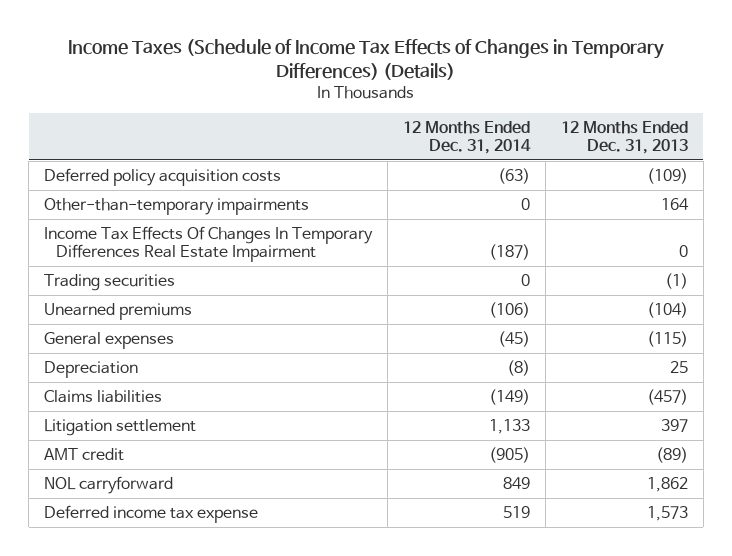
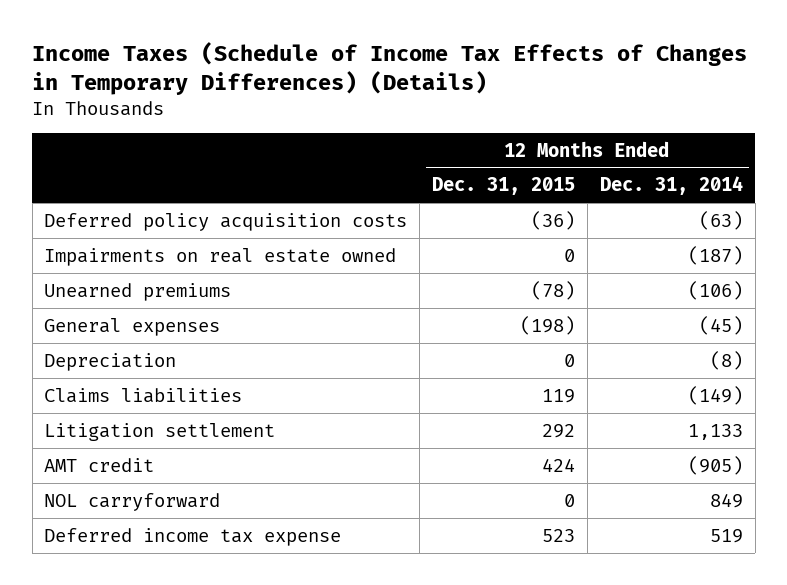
- | 12 Months Ended Dec. 31, 2014 | 12 Months Ended Dec. 31, 2013
+ | 12 Months Ended Dec. 31, 2015 | 12 Months Ended Dec. 31, 2014
- Other-than-temporary impairments | 0 | 164
- Income Tax Effects Of Changes In Temporary Differences Real Estate Impairment | (187) | 0
- Trading securities | 0 | (1)
+ Impairments on real estate owned | 0 | (187)

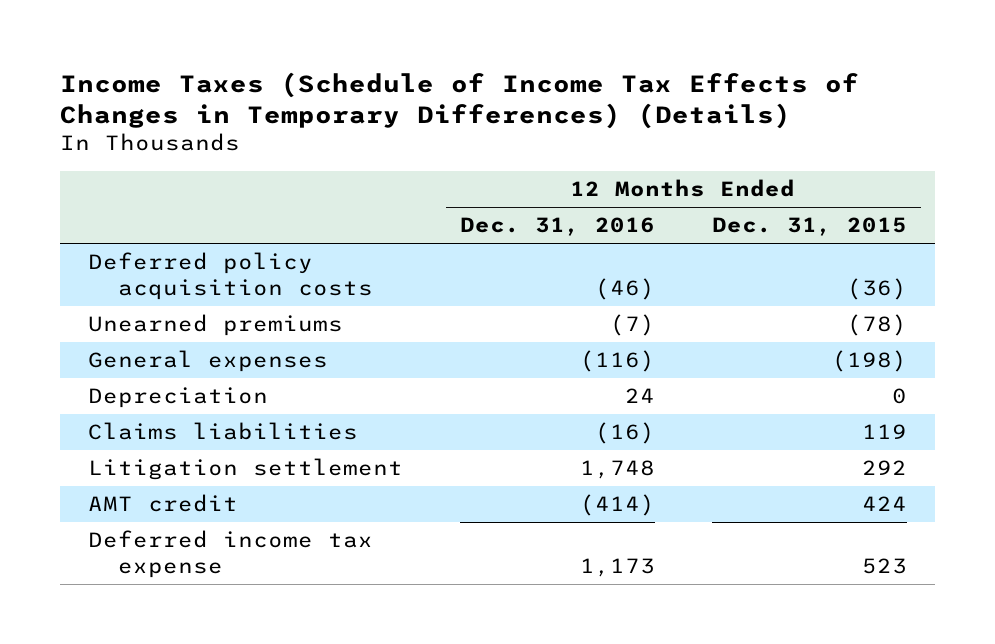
- | 12 Months Ended Dec. 31, 2015 | 12 Months Ended Dec. 31, 2014
+ | 12 Months Ended Dec. 31, 2016 | 12 Months Ended Dec. 31, 2015
- Impairments on real estate owned | 0 | (187)
- NOL carryforward | 0 | 849

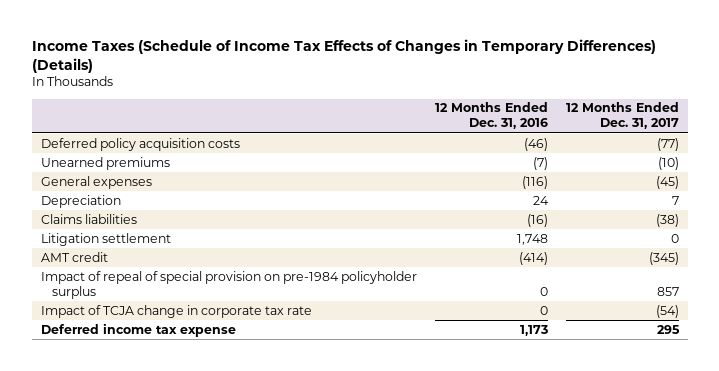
- | 12 Months Ended Dec. 31, 2016 | 12 Months Ended Dec. 31, 2015
+ | 12 Months Ended Dec. 31, 2016 | 12 Months Ended Dec. 31, 2017
+ Impact of repeal of special provision on pre-1984 policyholder surplus | 0 | 857
+ Impact of TCJA change in corporate tax rate | 0 | (54)

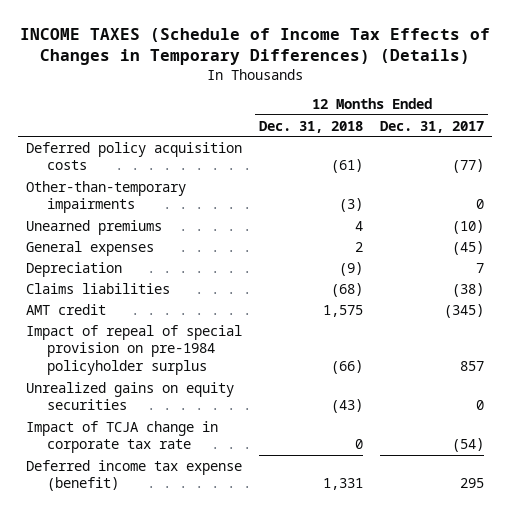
- Income Taxes (Schedule of Income Tax Effects of Changes in Temporary Differences) (Details)
+ INCOME TAXES (Schedule of Income Tax Effects of Changes in Temporary Differences) (Details)
- | 12 Months Ended Dec. 31, 2016 | 12 Months Ended Dec. 31, 2017
+ | 12 Months Ended Dec. 31, 2018 | 12 Months Ended Dec. 31, 2017
+ Other-than-temporary impairments | (3) | 0
- Litigation settlement | 1,748 | 0
+ Unrealized gains on equity securities | (43) | 0
- Deferred income tax expense | 1,173 | 295
+ Deferred income tax expense (benefit) | 1,331 | 295

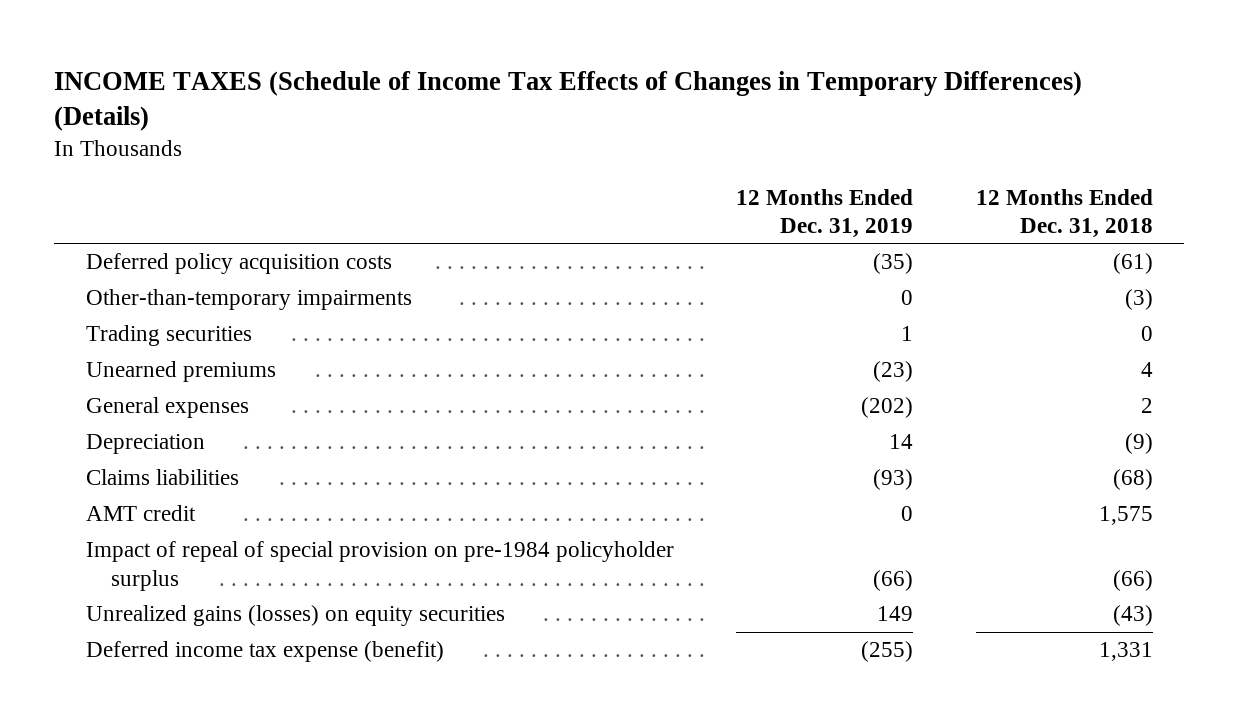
- | 12 Months Ended Dec. 31, 2018 | 12 Months Ended Dec. 31, 2017
+ | 12 Months Ended Dec. 31, 2019 | 12 Months Ended Dec. 31, 2018
+ Trading securities | 1 | 0
- Unrealized gains on equity securities | (43) | 0
- Impact of TCJA change in corporate tax rate | 0 | (54)
+ Unrealized gains (losses) on equity securities | 149 | (43)

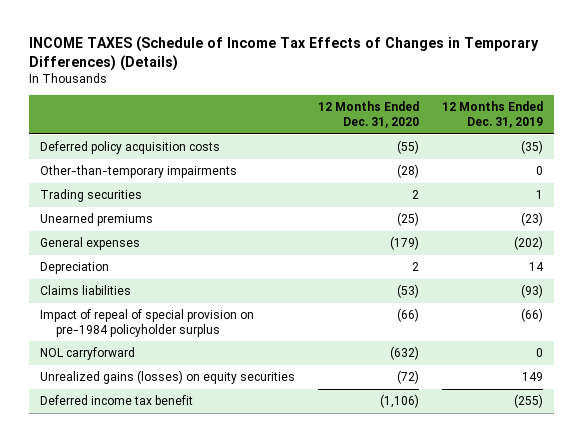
- | 12 Months Ended Dec. 31, 2019 | 12 Months Ended Dec. 31, 2018
+ | 12 Months Ended Dec. 31, 2020 | 12 Months Ended Dec. 31, 2019
- AMT credit | 0 | 1,575
+ NOL carryforward | (632) | 0
- Deferred income tax expense (benefit) | (255) | 1,331
+ Deferred income tax benefit | (1,106) | (255)

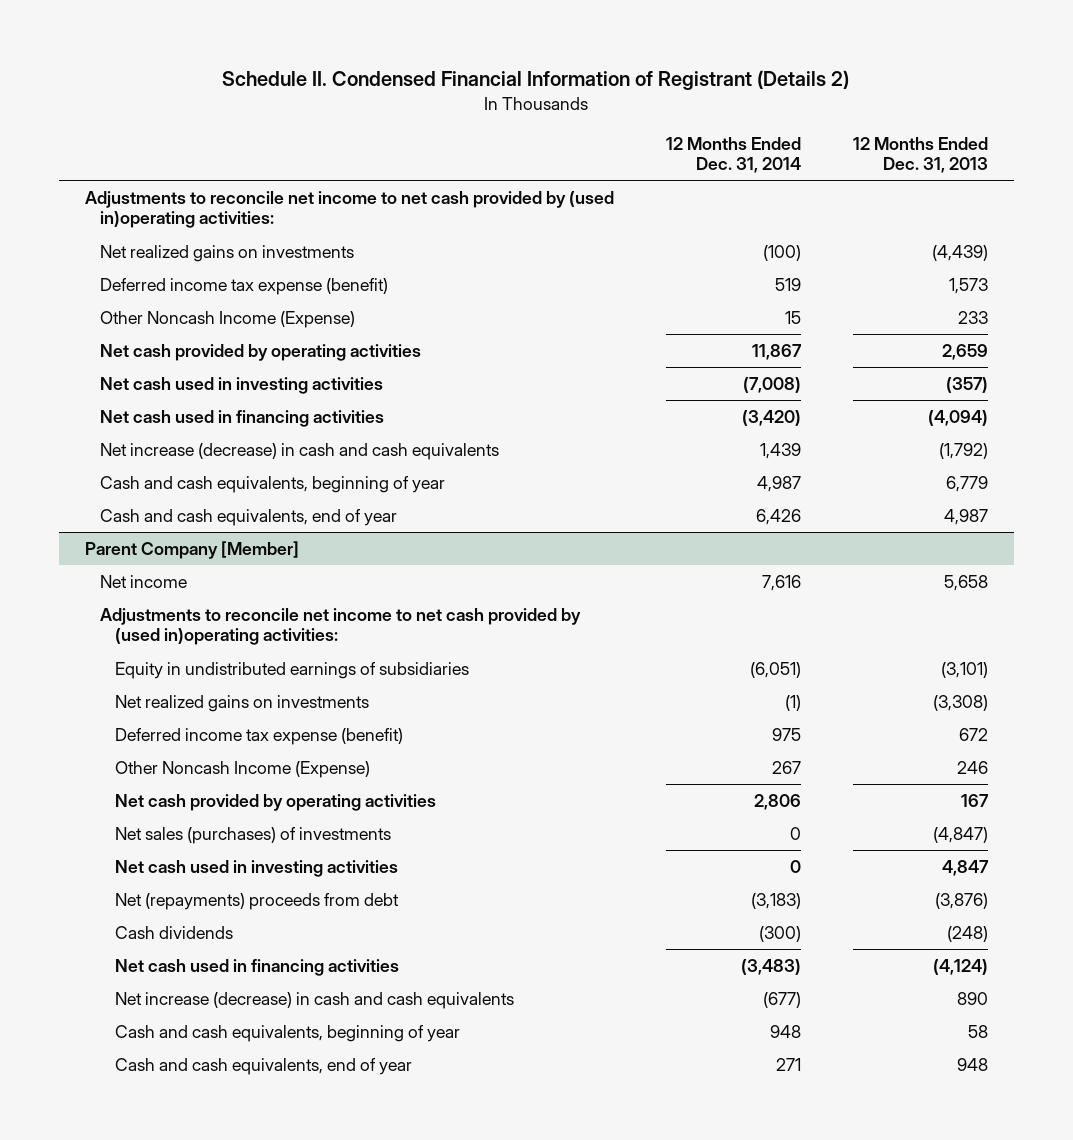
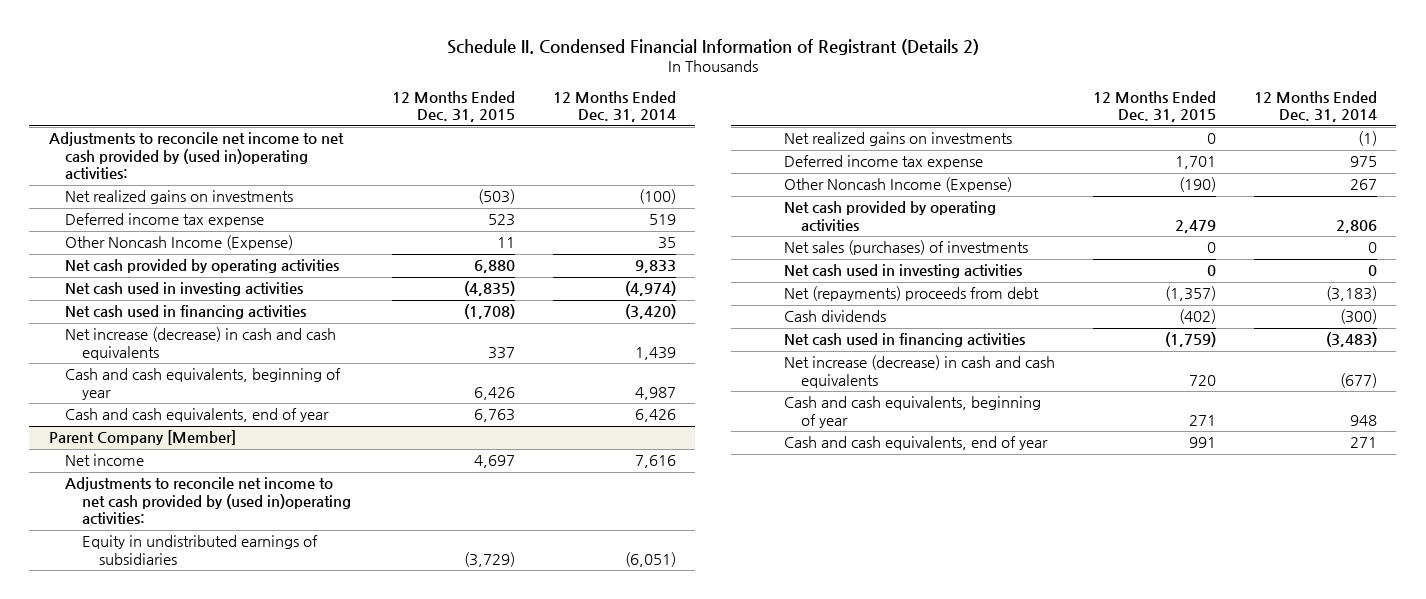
- | 12 Months Ended Dec. 31, 2014 | 12 Months Ended Dec. 31, 2013
+ | 12 Months Ended Dec. 31, 2015 | 12 Months Ended Dec. 31, 2014
- Deferred income tax expense (benefit) | 519 | 1,573
- Other Noncash Income (Expense) | 15 | 233
- Net cash provided by operating activities | 11,867 | 2,659
- Net cash used in investing activities | (7,008) | (357)
+ Deferred income tax expense | 523 | 519
+ Other Noncash Income (Expense) | 11 | 35
+ Net cash provided by operating activities | 6,880 | 9,833
+ Net cash used in investing activities | (4,835) | (4,974)
@ Parent Company [Member]
- Deferred income tax expense (benefit) | 975 | 672
+ Deferred income tax expense | 1,701 | 975

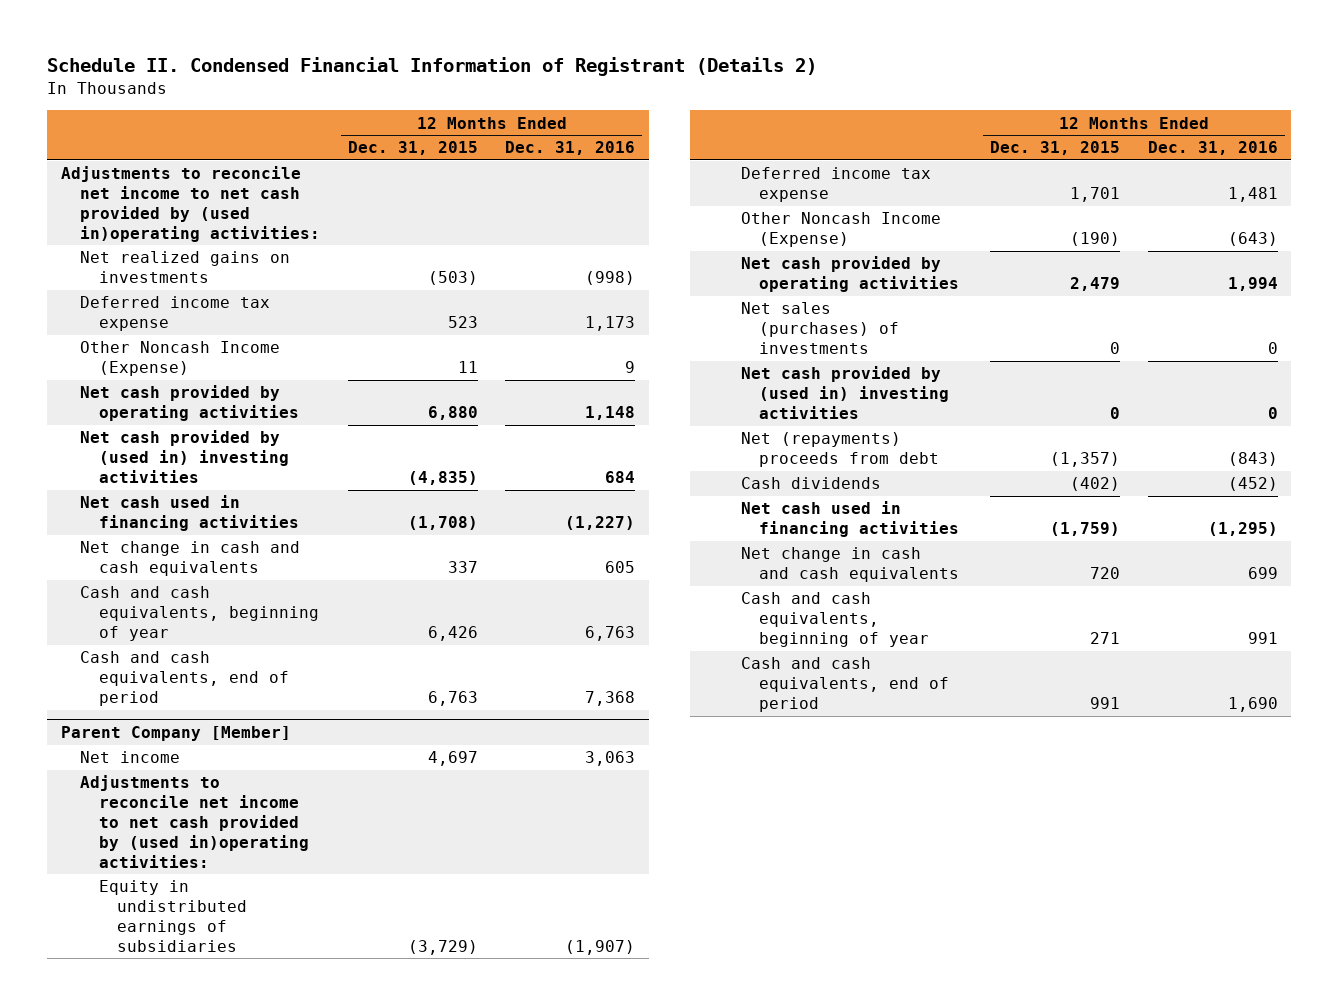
- | 12 Months Ended Dec. 31, 2015 | 12 Months Ended Dec. 31, 2014
+ | 12 Months Ended Dec. 31, 2015 | 12 Months Ended Dec. 31, 2016
- Net cash used in investing activities | (4,835) | (4,974)
+ Net cash provided by (used in) investing activities | (4,835) | 684
- Net increase (decrease) in cash and cash equivalents | 337 | 1,439
+ Net change in cash and cash equivalents | 337 | 605
- Cash and cash equivalents, end of year | 6,763 | 6,426
+ Cash and cash equivalents, end of period | 6,763 | 7,368
@ Parent Company [Member]
- Net realized gains on investments | 0 | (1)
- Net cash used in investing activities | 0 | 0
+ Net cash provided by (used in) investing activities | 0 | 0
- Net increase (decrease) in cash and cash equivalents | 720 | (677)
+ Net change in cash and cash equivalents | 720 | 699
- Cash and cash equivalents, end of year | 991 | 271
+ Cash and cash equivalents, end of period | 991 | 1,690

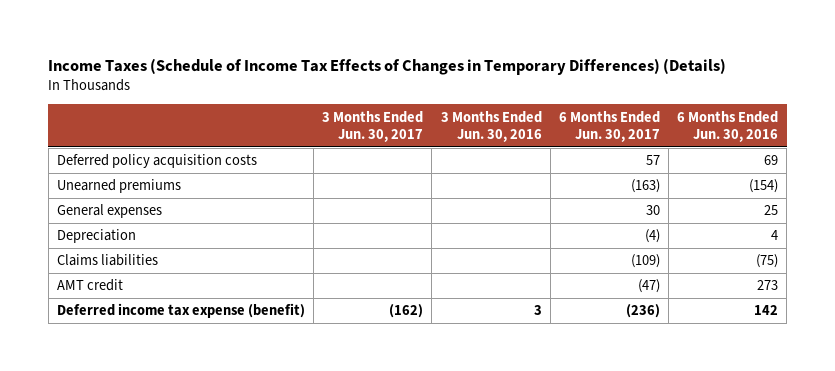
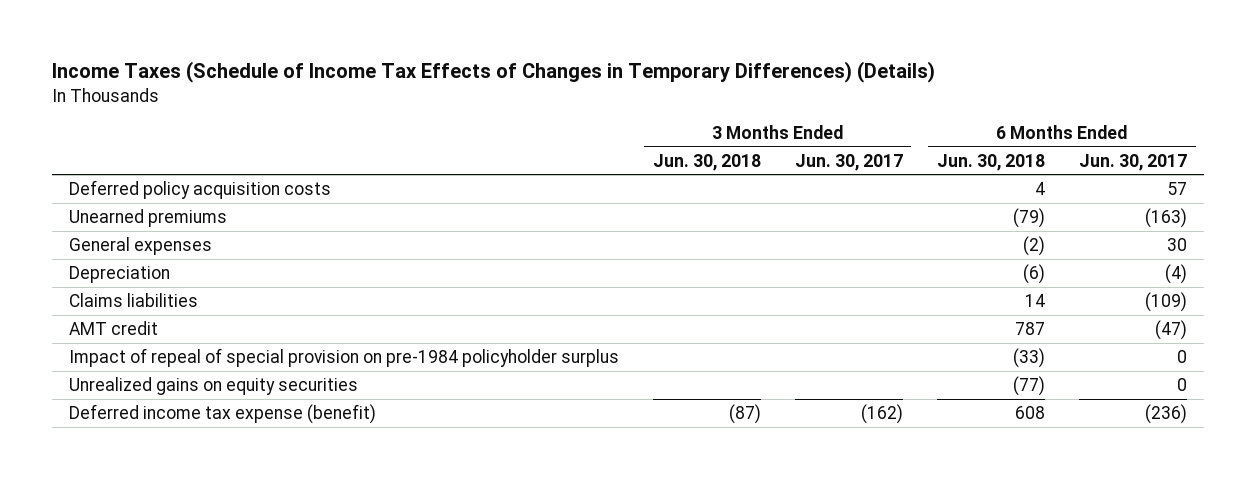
- | 3 Months Ended Jun. 30, 2017 | 3 Months Ended Jun. 30, 2016 | 6 Months Ended Jun. 30, 2017 | 6 Months Ended Jun. 30, 2016
+ | 3 Months Ended Jun. 30, 2018 | 3 Months Ended Jun. 30, 2017 | 6 Months Ended Jun. 30, 2018 | 6 Months Ended Jun. 30, 2017
+ Impact of repeal of special provision on pre-1984 policyholder surplus | | | (33) | 0
+ Unrealized gains on equity securities | | | (77) | 0

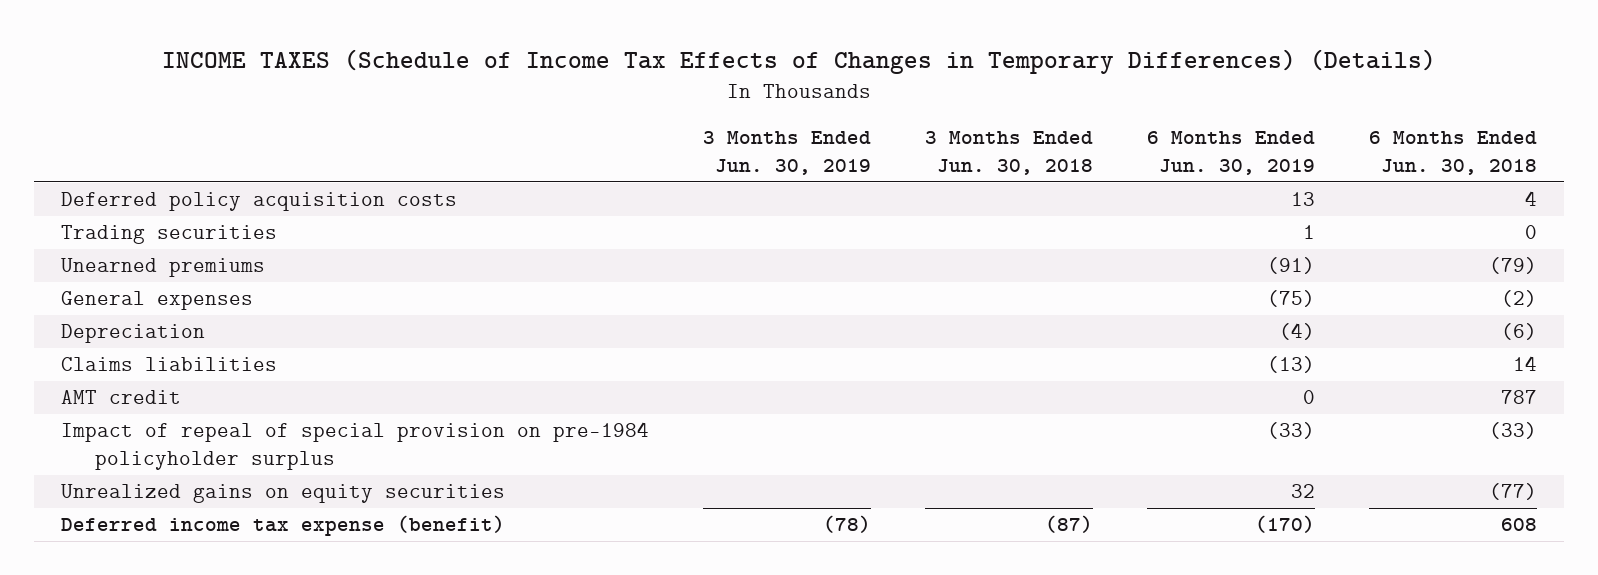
- Income Taxes (Schedule of Income Tax Effects of Changes in Temporary Differences) (Details)
+ INCOME TAXES (Schedule of Income Tax Effects of Changes in Temporary Differences) (Details)
- | 3 Months Ended Jun. 30, 2018 | 3 Months Ended Jun. 30, 2017 | 6 Months Ended Jun. 30, 2018 | 6 Months Ended Jun. 30, 2017
+ | 3 Months Ended Jun. 30, 2019 | 3 Months Ended Jun. 30, 2018 | 6 Months Ended Jun. 30, 2019 | 6 Months Ended Jun. 30, 2018
+ Trading securities | | | 1 | 0

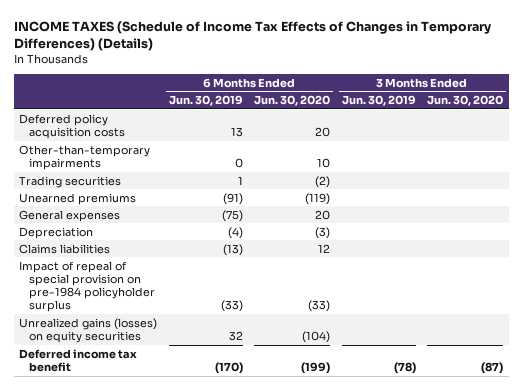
- | 3 Months Ended Jun. 30, 2019 | 3 Months Ended Jun. 30, 2018 | 6 Months Ended Jun. 30, 2019 | 6 Months Ended Jun. 30, 2018
+ | 6 Months Ended Jun. 30, 2019 | 6 Months Ended Jun. 30, 2020 | 3 Months Ended Jun. 30, 2019 | 3 Months Ended Jun. 30, 2020
+ Other-than-temporary impairments | 0 | 10 | |
- AMT credit | | | 0 | 787
- Unrealized gains on equity securities | | | 32 | (77)
- Deferred income tax expense (benefit) | (78) | (87) | (170) | 608
+ Unrealized gains (losses) on equity securities | 32 | (104) | |
+ Deferred income tax benefit | (170) | (199) | (78) | (87)

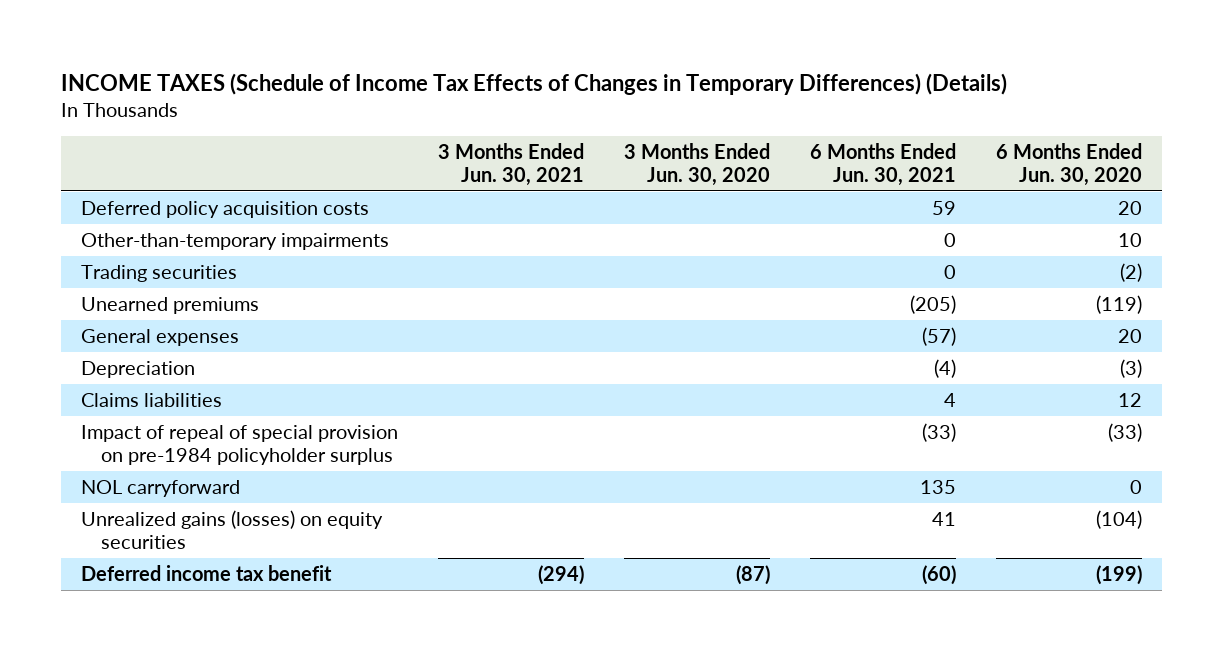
- | 6 Months Ended Jun. 30, 2019 | 6 Months Ended Jun. 30, 2020 | 3 Months Ended Jun. 30, 2019 | 3 Months Ended Jun. 30, 2020
+ | 3 Months Ended Jun. 30, 2021 | 3 Months Ended Jun. 30, 2020 | 6 Months Ended Jun. 30, 2021 | 6 Months Ended Jun. 30, 2020
+ NOL carryforward | | | 135 | 0

